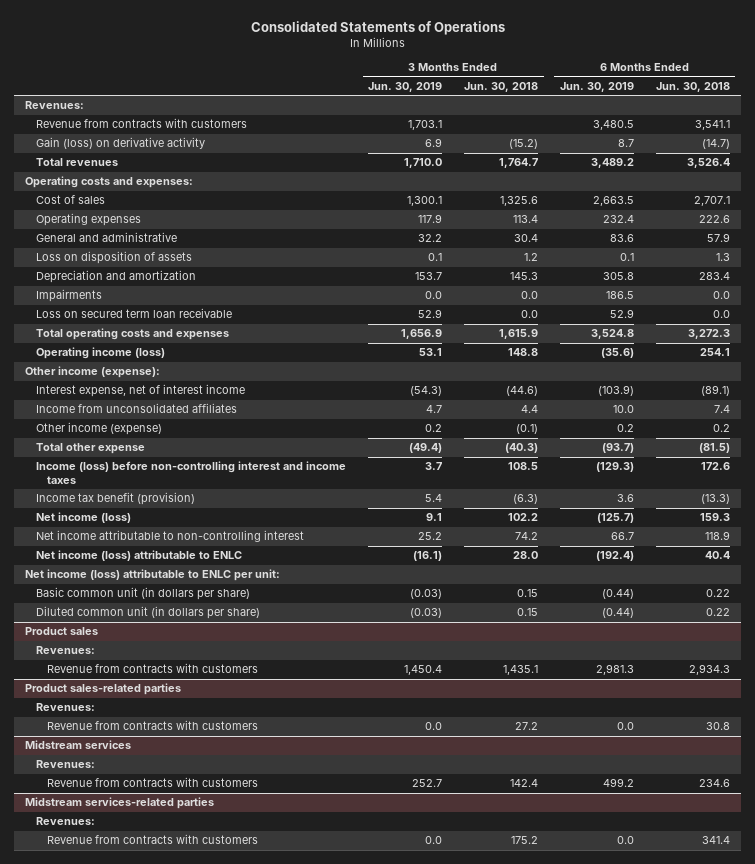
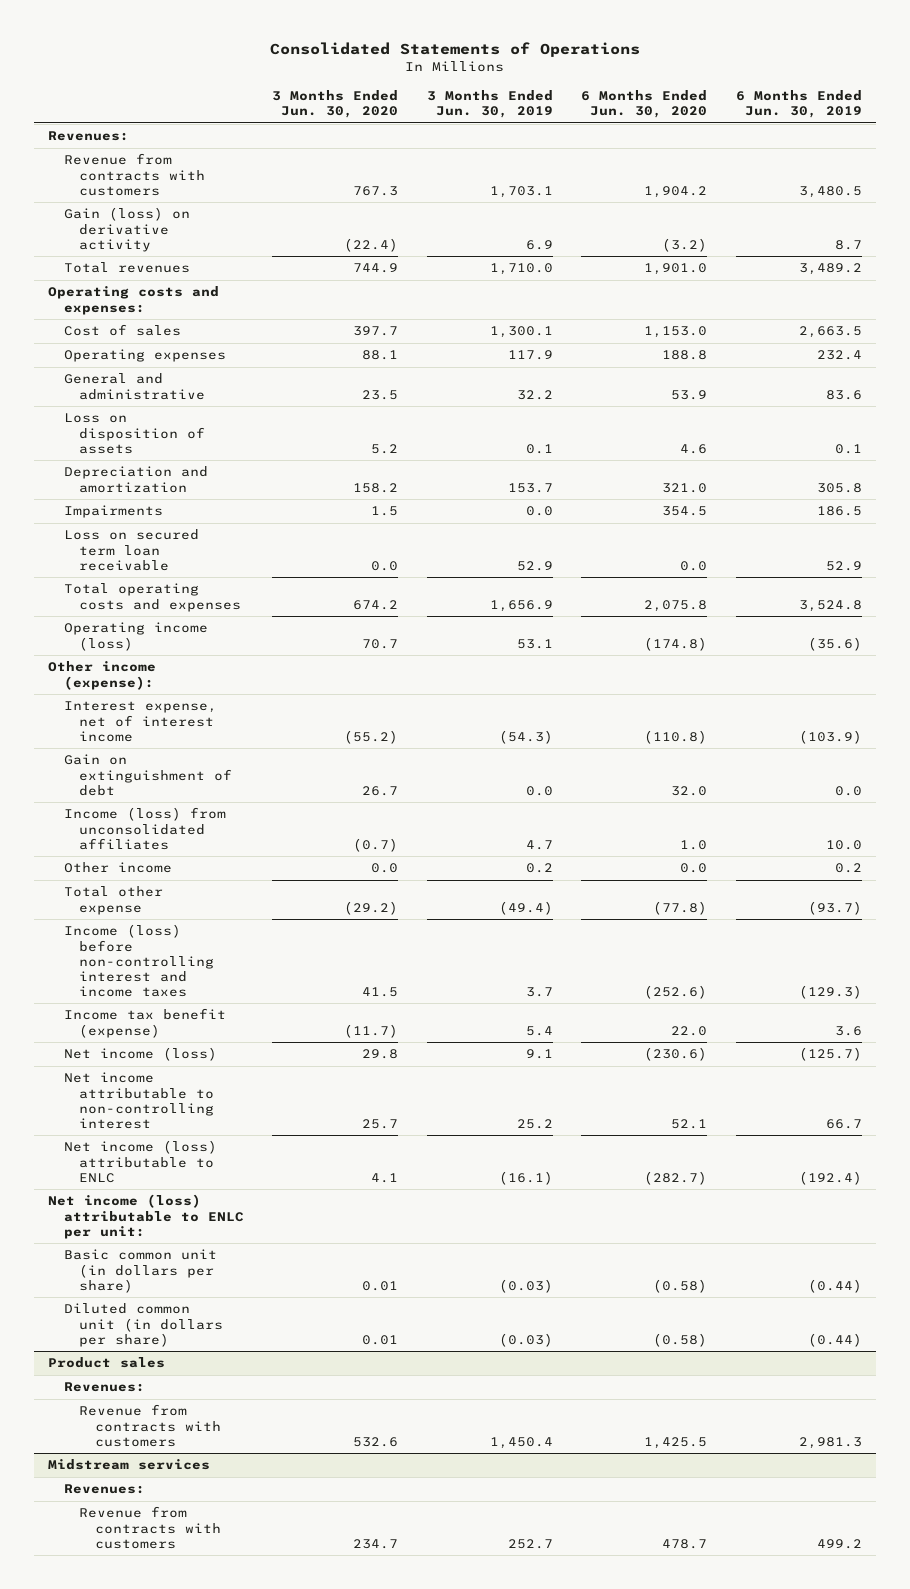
- | 3 Months Ended Jun. 30, 2019 | 3 Months Ended Jun. 30, 2018 | 6 Months Ended Jun. 30, 2019 | 6 Months Ended Jun. 30, 2018
+ | 3 Months Ended Jun. 30, 2020 | 3 Months Ended Jun. 30, 2019 | 6 Months Ended Jun. 30, 2020 | 6 Months Ended Jun. 30, 2019
- Income from unconsolidated affiliates | 4.7 | 4.4 | 10.0 | 7.4
- Other income (expense) | 0.2 | (0.1) | 0.2 | 0.2
+ Gain on extinguishment of debt | 26.7 | 0.0 | 32.0 | 0.0
+ Income (loss) from unconsolidated affiliates | (0.7) | 4.7 | 1.0 | 10.0
+ Other income | 0.0 | 0.2 | 0.0 | 0.2
- Income tax benefit (provision) | 5.4 | (6.3) | 3.6 | (13.3)
+ Income tax benefit (expense) | (11.7) | 5.4 | 22.0 | 3.6
- Product sales-related parties
- Revenues:
- Revenue from contracts with customers | 0.0 | 27.2 | 0.0 | 30.8
- Midstream services-related parties
- Revenues:
- Revenue from contracts with customers | 0.0 | 175.2 | 0.0 | 341.4

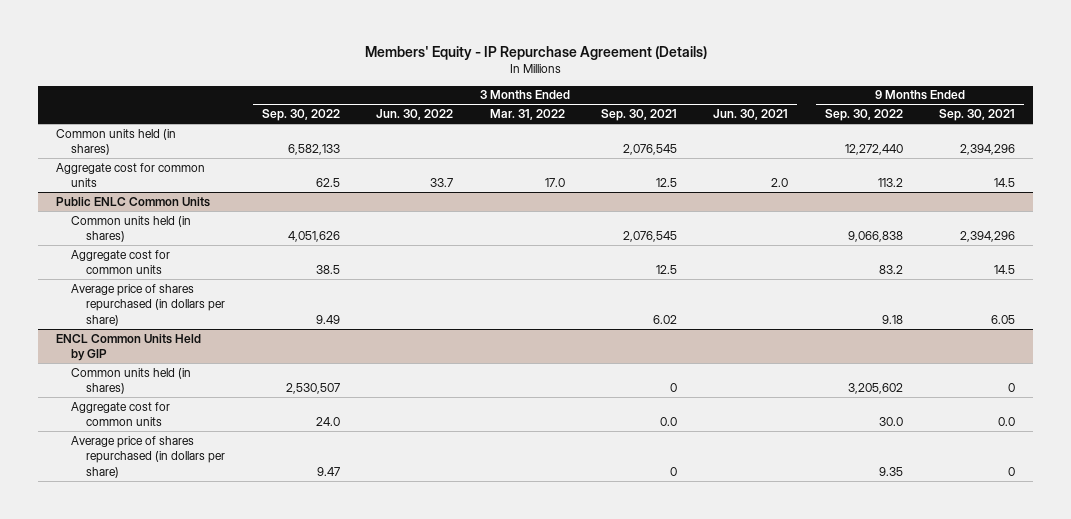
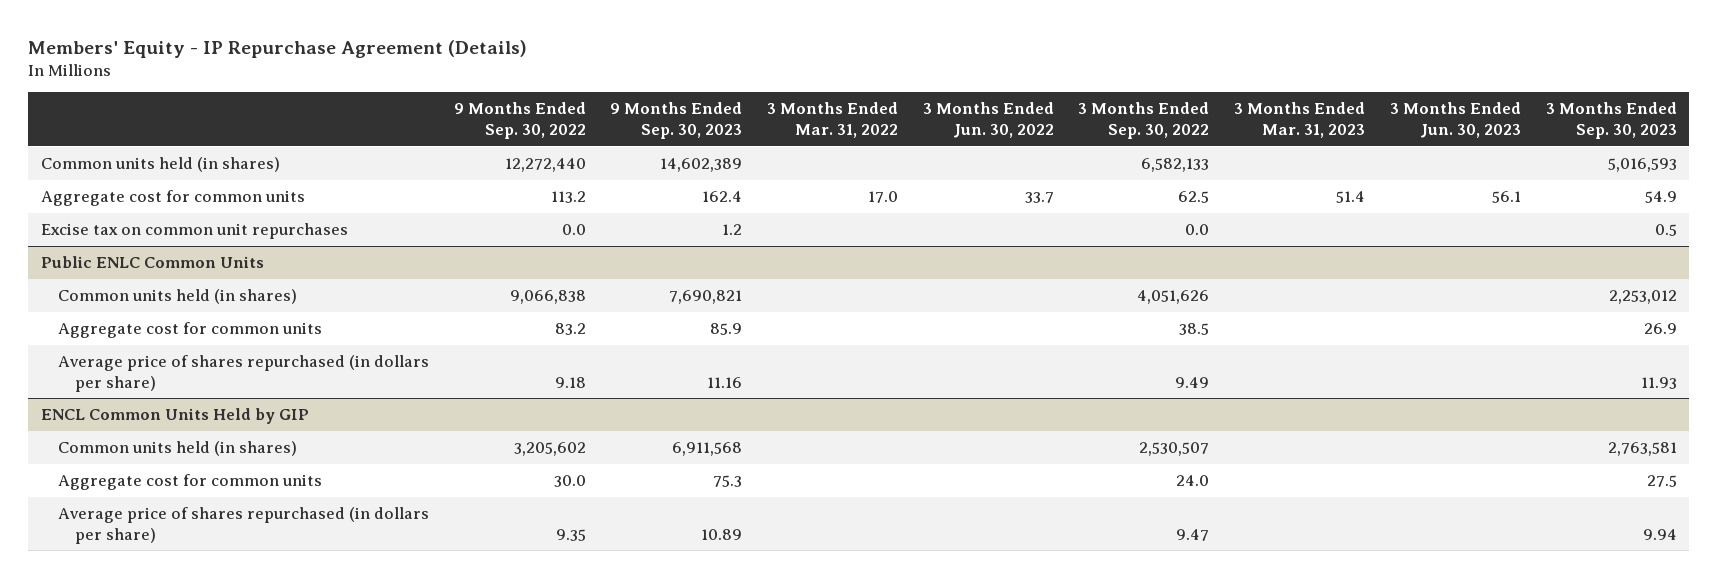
- | 3 Months Ended Sep. 30, 2022 | 3 Months Ended Jun. 30, 2022 | 3 Months Ended Mar. 31, 2022 | 3 Months Ended Sep. 30, 2021 | 3 Months Ended Jun. 30, 2021 | 9 Months Ended Sep. 30, 2022 | 9 Months Ended Sep. 30, 2021
+ | 9 Months Ended Sep. 30, 2022 | 9 Months Ended Sep. 30, 2023 | 3 Months Ended Mar. 31, 2022 | 3 Months Ended Jun. 30, 2022 | 3 Months Ended Sep. 30, 2022 | 3 Months Ended Mar. 31, 2023 | 3 Months Ended Jun. 30, 2023 | 3 Months Ended Sep. 30, 2023
+ Excise tax on common unit repurchases | 0.0 | 1.2 | | | 0.0 | | | 0.5

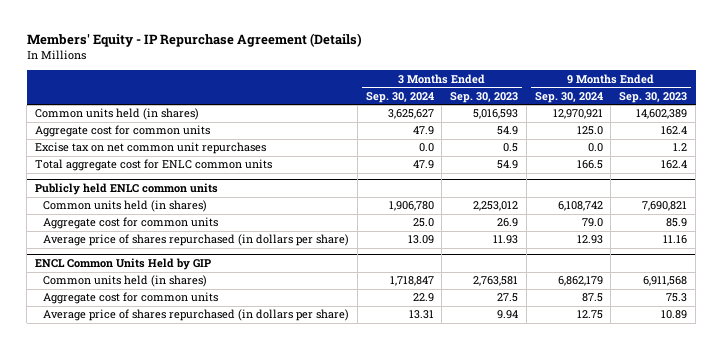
- | 9 Months Ended Sep. 30, 2022 | 9 Months Ended Sep. 30, 2023 | 3 Months Ended Mar. 31, 2022 | 3 Months Ended Jun. 30, 2022 | 3 Months Ended Sep. 30, 2022 | 3 Months Ended Mar. 31, 2023 | 3 Months Ended Jun. 30, 2023 | 3 Months Ended Sep. 30, 2023
+ | 3 Months Ended Sep. 30, 2024 | 3 Months Ended Sep. 30, 2023 | 9 Months Ended Sep. 30, 2024 | 9 Months Ended Sep. 30, 2023
- Excise tax on common unit repurchases | 0.0 | 1.2 | | | 0.0 | | | 0.5
- Public ENLC Common Units
+ Excise tax on net common unit repurchases | 0.0 | 0.5 | 0.0 | 1.2
+ Total aggregate cost for ENLC common units | 47.9 | 54.9 | 166.5 | 162.4
+ Publicly held ENLC common units

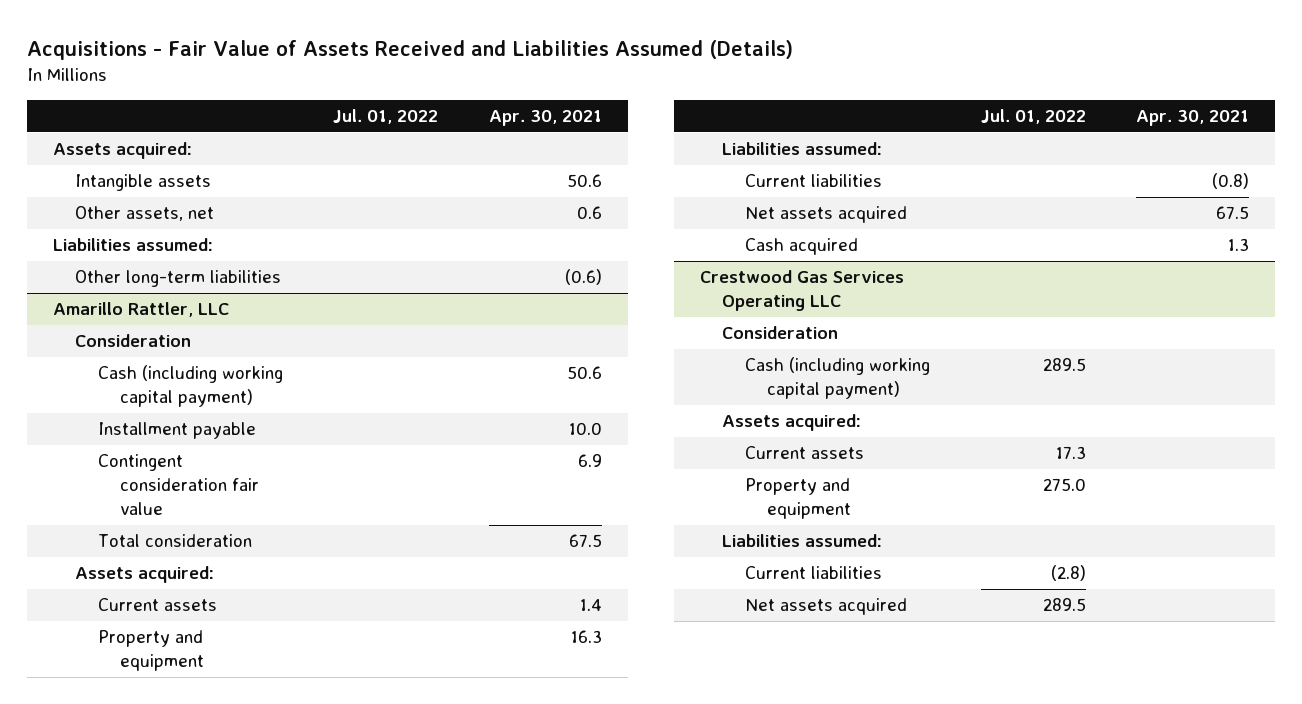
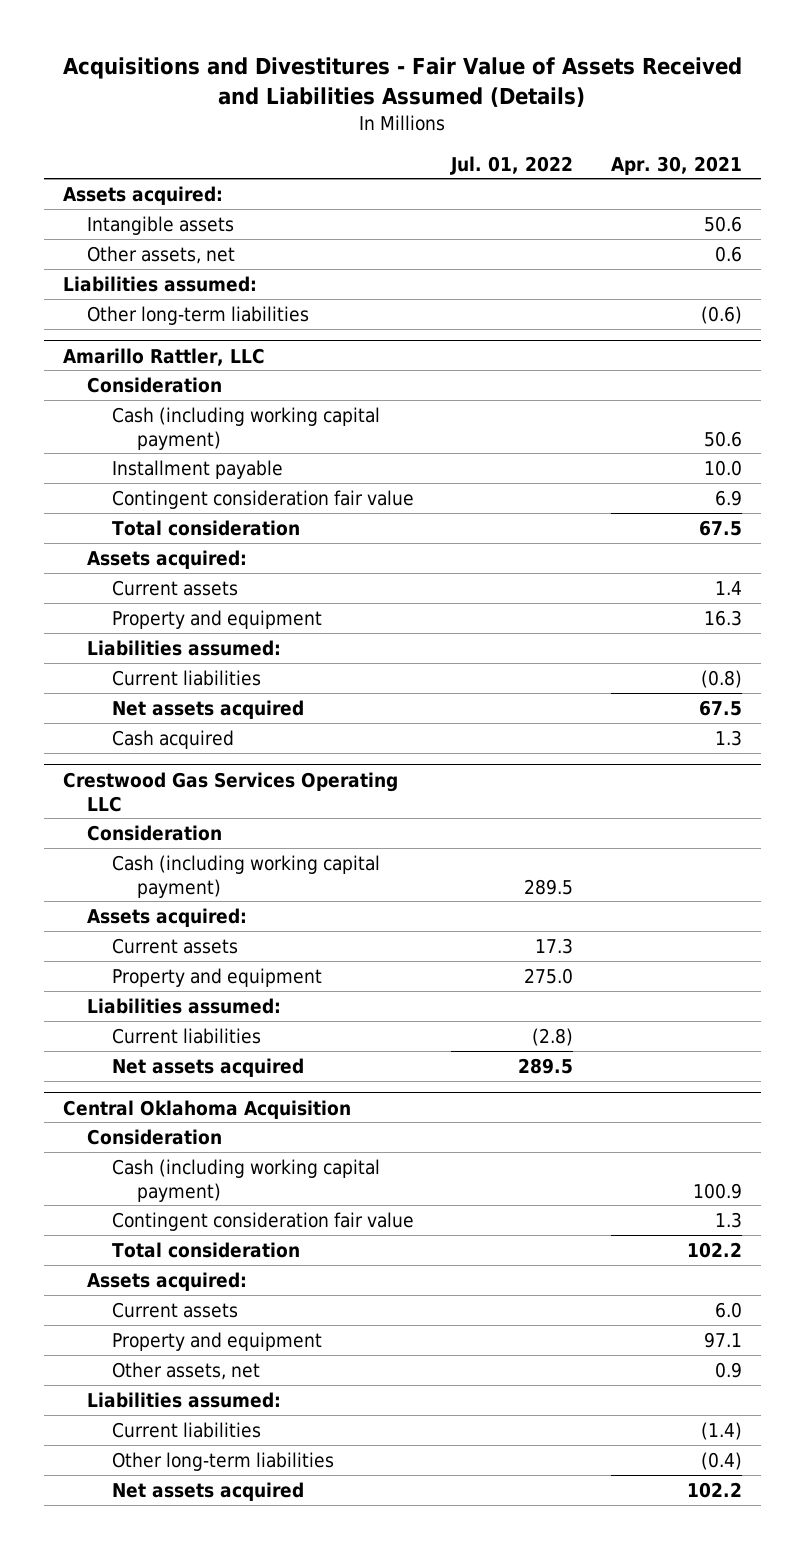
- Acquisitions - Fair Value of Assets Received and Liabilities Assumed (Details)
+ Acquisitions and Divestitures - Fair Value of Assets Received and Liabilities Assumed (Details)
+ Central Oklahoma Acquisition
+ Consideration
+ Cash (including working capital payment) | | 100.9
+ Contingent consideration fair value | | 1.3
+ Total consideration | | 102.2
+ Assets acquired:
+ Current assets | | 6.0
+ Property and equipment | | 97.1
+ Other assets, net | | 0.9
+ Liabilities assumed:
+ Current liabilities | | (1.4)
+ Other long-term liabilities | | (0.4)
+ Net assets acquired | | 102.2

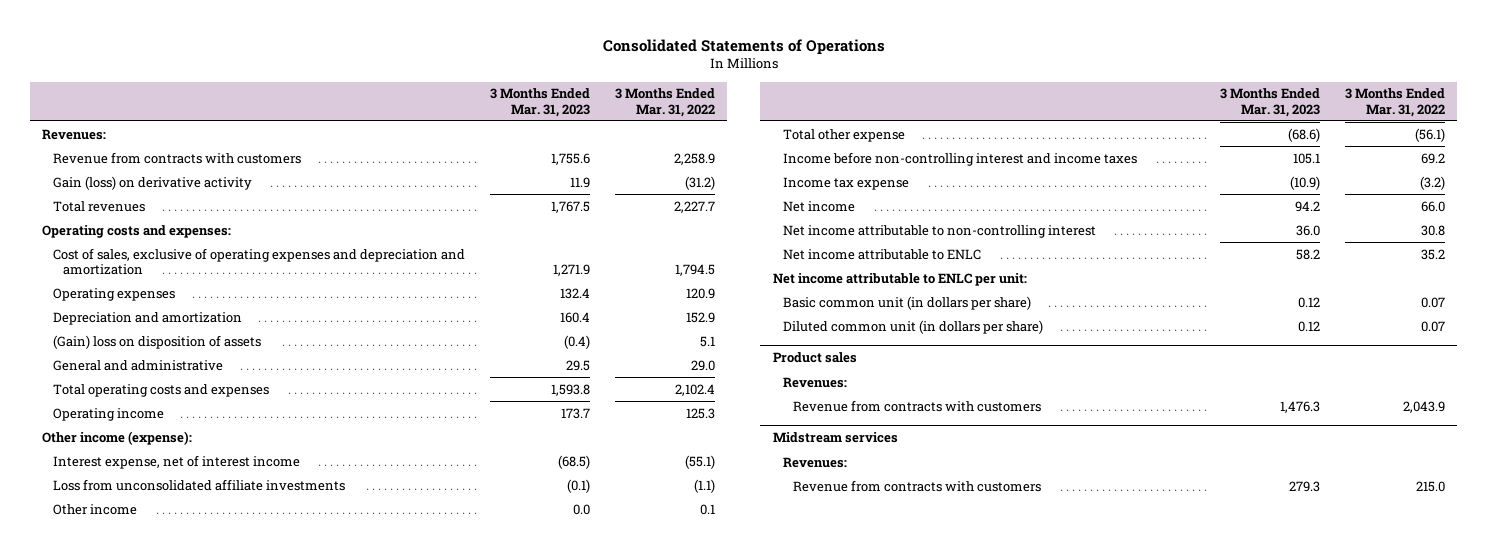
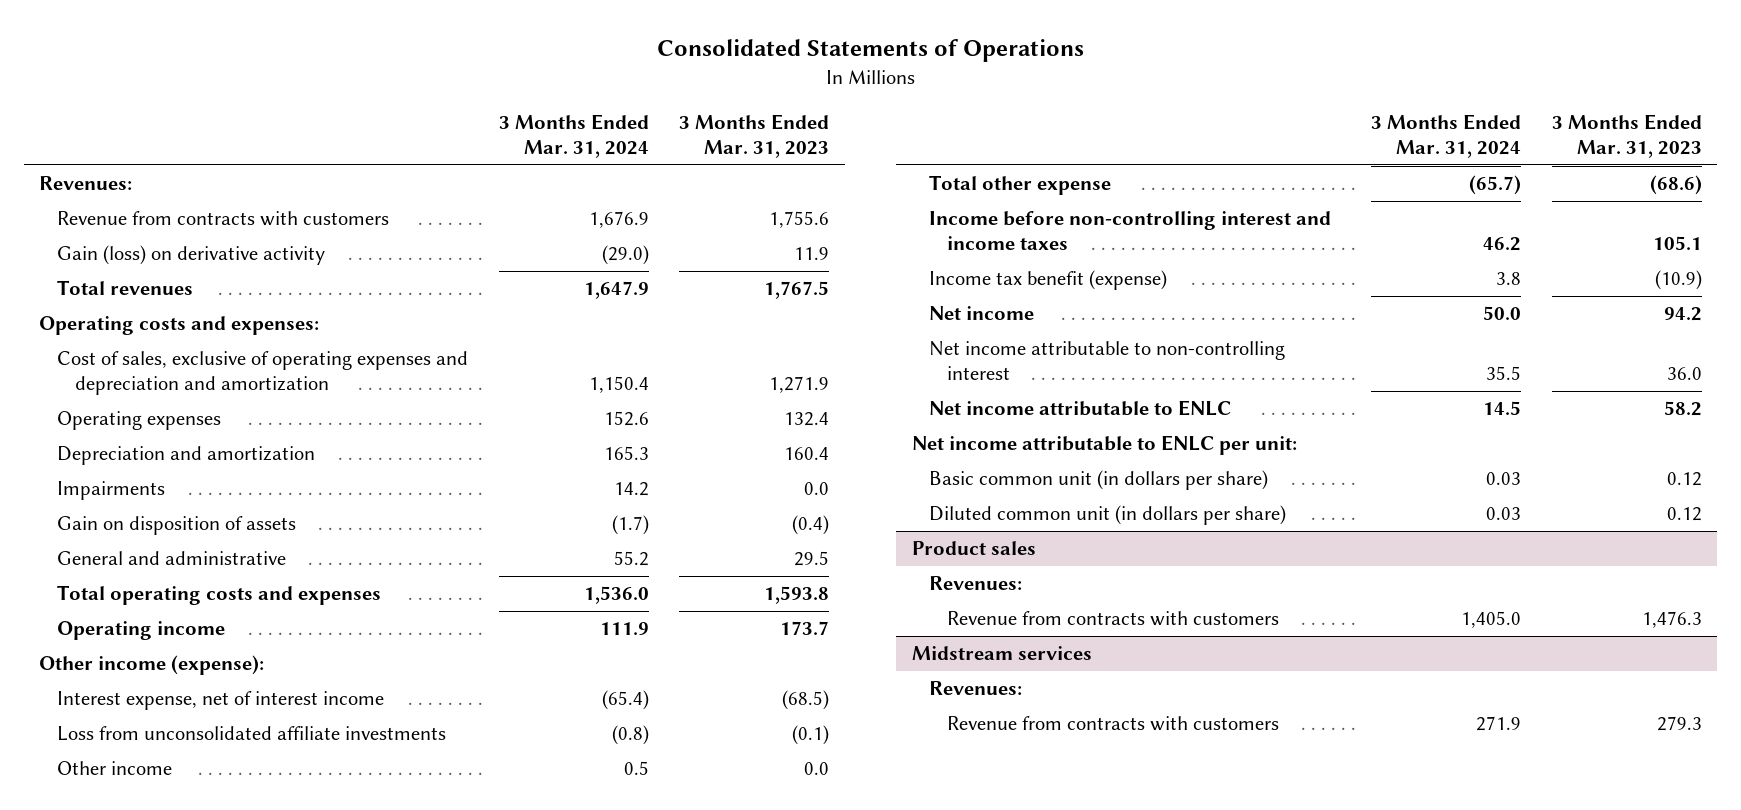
- | 3 Months Ended Mar. 31, 2023 | 3 Months Ended Mar. 31, 2022
+ | 3 Months Ended Mar. 31, 2024 | 3 Months Ended Mar. 31, 2023
- (Gain) loss on disposition of assets | (0.4) | 5.1
+ Impairments | 14.2 | 0.0
+ Gain on disposition of assets | (1.7) | (0.4)
- Income tax expense | (10.9) | (3.2)
+ Income tax benefit (expense) | 3.8 | (10.9)

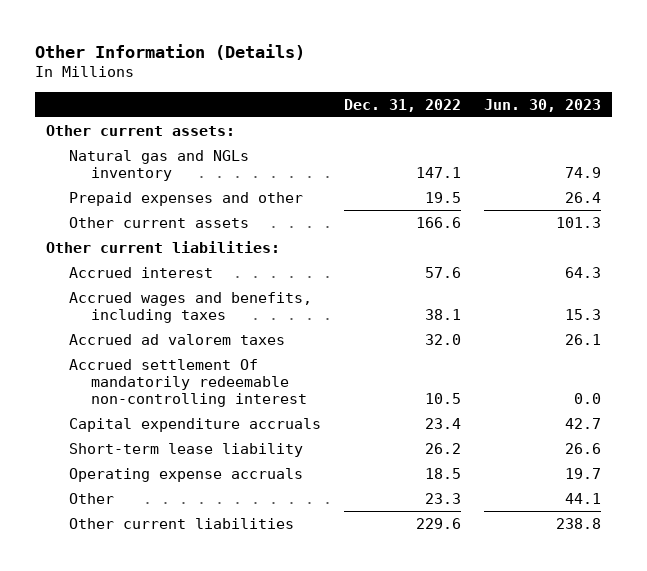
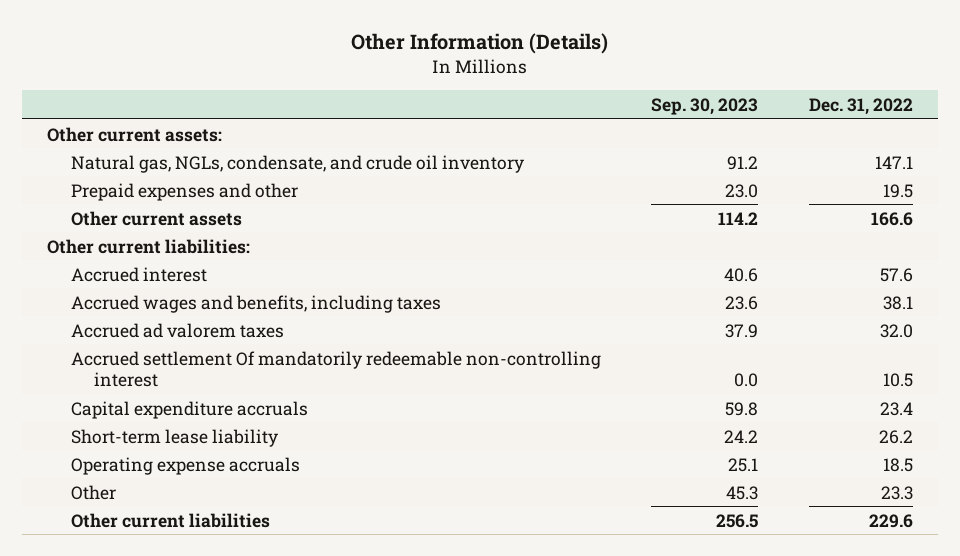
- | Dec. 31, 2022 | Jun. 30, 2023
+ | Sep. 30, 2023 | Dec. 31, 2022
- Natural gas and NGLs inventory | 147.1 | 74.9
+ Natural gas, NGLs, condensate, and crude oil inventory | 91.2 | 147.1

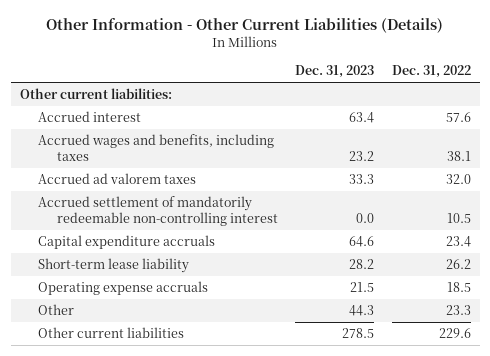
- Other Information (Details)
+ Other Information - Other Current Liabilities (Details)
- | Sep. 30, 2023 | Dec. 31, 2022
+ | Dec. 31, 2023 | Dec. 31, 2022
- Other current assets:
- Natural gas, NGLs, condensate, and crude oil inventory | 91.2 | 147.1
- Prepaid expenses and other | 23.0 | 19.5
- Other current assets | 114.2 | 166.6
- Accrued settlement Of mandatorily redeemable non-controlling interest | 0.0 | 10.5
+ Accrued settlement of mandatorily redeemable non-controlling interest | 0.0 | 10.5

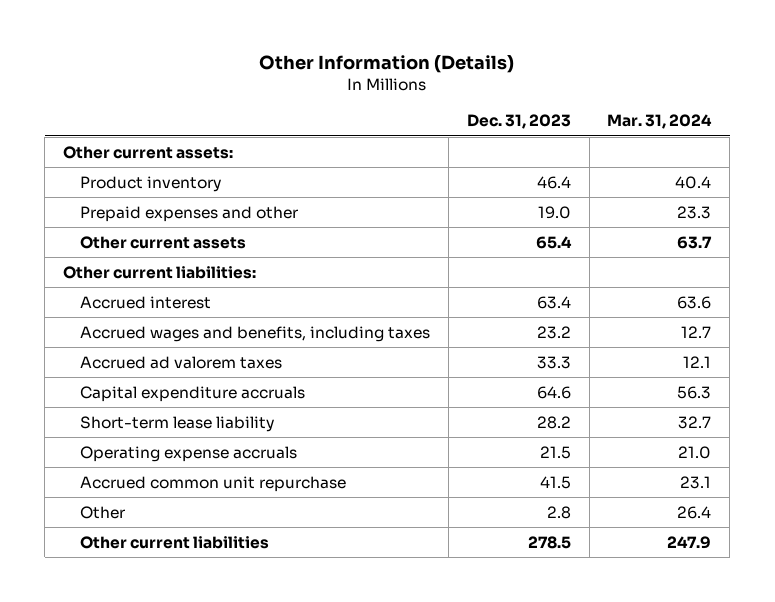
- Other Information - Other Current Liabilities (Details)
+ Other Information (Details)
- | Dec. 31, 2023 | Dec. 31, 2022
+ | Dec. 31, 2023 | Mar. 31, 2024
+ Other current assets:
+ Product inventory | 46.4 | 40.4
+ Prepaid expenses and other | 19.0 | 23.3
+ Other current assets | 65.4 | 63.7
- Accrued settlement of mandatorily redeemable non-controlling interest | 0.0 | 10.5
- Other | 44.3 | 23.3
+ Accrued common unit repurchase | 41.5 | 23.1
+ Other | 2.8 | 26.4

